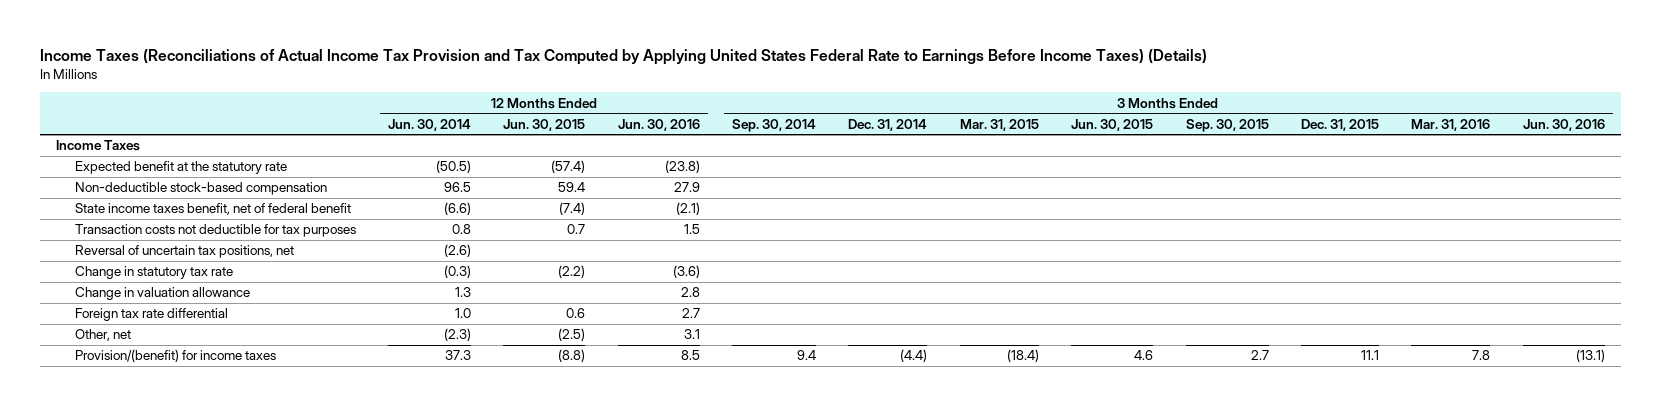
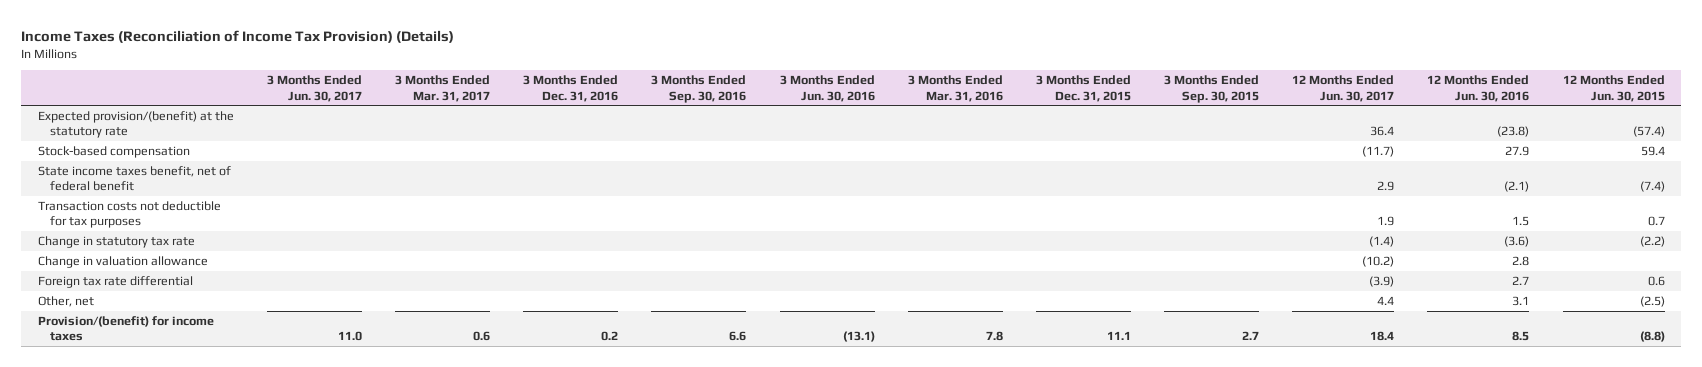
- Income Taxes (Reconciliations of Actual Income Tax Provision and Tax Computed by Applying United States Federal Rate to Earnings Before Income Taxes) (Details)
+ Income Taxes (Reconciliation of Income Tax Provision) (Details)
- | 12 Months Ended Jun. 30, 2014 | 12 Months Ended Jun. 30, 2015 | 12 Months Ended Jun. 30, 2016 | 3 Months Ended Sep. 30, 2014 | 3 Months Ended Dec. 31, 2014 | 3 Months Ended Mar. 31, 2015 | 3 Months Ended Jun. 30, 2015 | 3 Months Ended Sep. 30, 2015 | 3 Months Ended Dec. 31, 2015 | 3 Months Ended Mar. 31, 2016 | 3 Months Ended Jun. 30, 2016
+ | 3 Months Ended Jun. 30, 2017 | 3 Months Ended Mar. 31, 2017 | 3 Months Ended Dec. 31, 2016 | 3 Months Ended Sep. 30, 2016 | 3 Months Ended Jun. 30, 2016 | 3 Months Ended Mar. 31, 2016 | 3 Months Ended Dec. 31, 2015 | 3 Months Ended Sep. 30, 2015 | 12 Months Ended Jun. 30, 2017 | 12 Months Ended Jun. 30, 2016 | 12 Months Ended Jun. 30, 2015
- Income Taxes
- Expected benefit at the statutory rate | (50.5) | (57.4) | (23.8) | | | | | | | |
- Non-deductible stock-based compensation | 96.5 | 59.4 | 27.9 | | | | | | | |
+ Expected provision/(benefit) at the statutory rate | | | | | | | | | 36.4 | (23.8) | (57.4)
+ Stock-based compensation | | | | | | | | | (11.7) | 27.9 | 59.4
- Reversal of uncertain tax positions, net | (2.6) | | | | | | | | | |

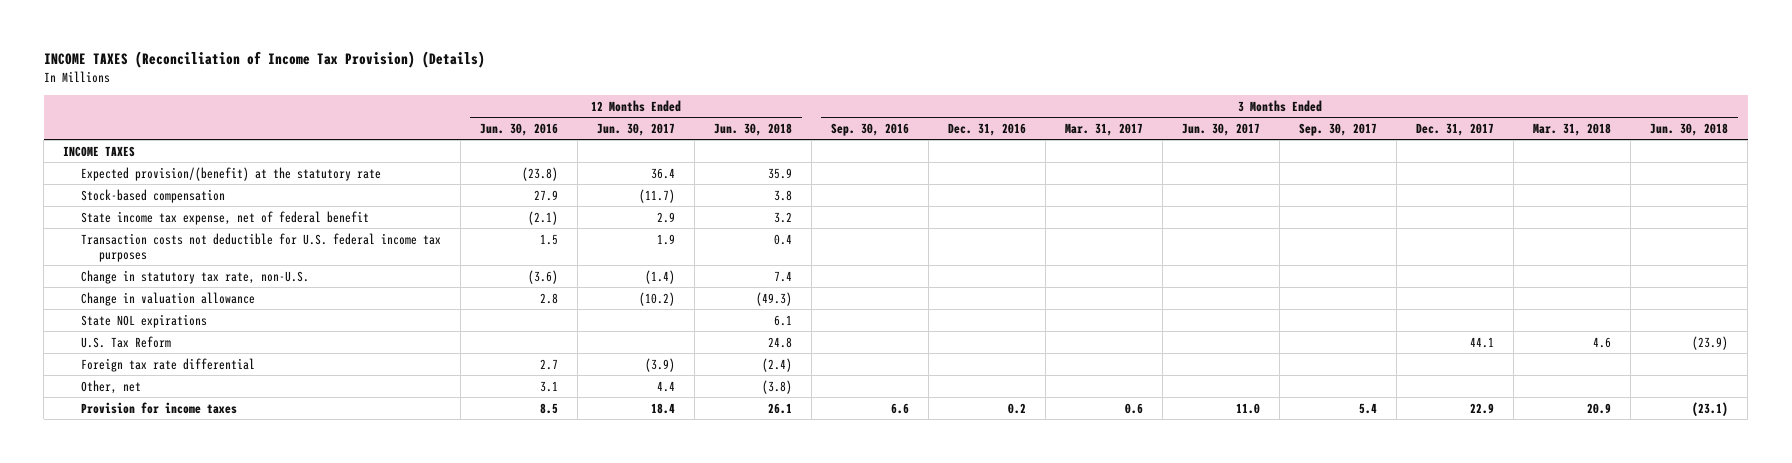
- Income Taxes (Reconciliation of Income Tax Provision) (Details)
+ INCOME TAXES (Reconciliation of Income Tax Provision) (Details)
- | 3 Months Ended Jun. 30, 2017 | 3 Months Ended Mar. 31, 2017 | 3 Months Ended Dec. 31, 2016 | 3 Months Ended Sep. 30, 2016 | 3 Months Ended Jun. 30, 2016 | 3 Months Ended Mar. 31, 2016 | 3 Months Ended Dec. 31, 2015 | 3 Months Ended Sep. 30, 2015 | 12 Months Ended Jun. 30, 2017 | 12 Months Ended Jun. 30, 2016 | 12 Months Ended Jun. 30, 2015
+ | 12 Months Ended Jun. 30, 2016 | 12 Months Ended Jun. 30, 2017 | 12 Months Ended Jun. 30, 2018 | 3 Months Ended Sep. 30, 2016 | 3 Months Ended Dec. 31, 2016 | 3 Months Ended Mar. 31, 2017 | 3 Months Ended Jun. 30, 2017 | 3 Months Ended Sep. 30, 2017 | 3 Months Ended Dec. 31, 2017 | 3 Months Ended Mar. 31, 2018 | 3 Months Ended Jun. 30, 2018
+ INCOME TAXES
- State income taxes benefit, net of federal benefit | | | | | | | | | 2.9 | (2.1) | (7.4)
- Transaction costs not deductible for tax purposes | | | | | | | | | 1.9 | 1.5 | 0.7
- Change in statutory tax rate | | | | | | | | | (1.4) | (3.6) | (2.2)
+ State income tax expense, net of federal benefit | (2.1) | 2.9 | 3.2 | | | | | | | |
+ Transaction costs not deductible for U.S. federal income tax purposes | 1.5 | 1.9 | 0.4 | | | | | | | |
+ Change in statutory tax rate, non-U.S. | (3.6) | (1.4) | 7.4 | | | | | | | |
+ State NOL expirations | | | 6.1 | | | | | | | |
+ U.S. Tax Reform | | | 24.8 | | | | | | 44.1 | 4.6 | (23.9)
- Provision/(benefit) for income taxes | 11.0 | 0.6 | 0.2 | 6.6 | (13.1) | 7.8 | 11.1 | 2.7 | 18.4 | 8.5 | (8.8)
+ Provision for income taxes | 8.5 | 18.4 | 26.1 | 6.6 | 0.2 | 0.6 | 11.0 | 5.4 | 22.9 | 20.9 | (23.1)

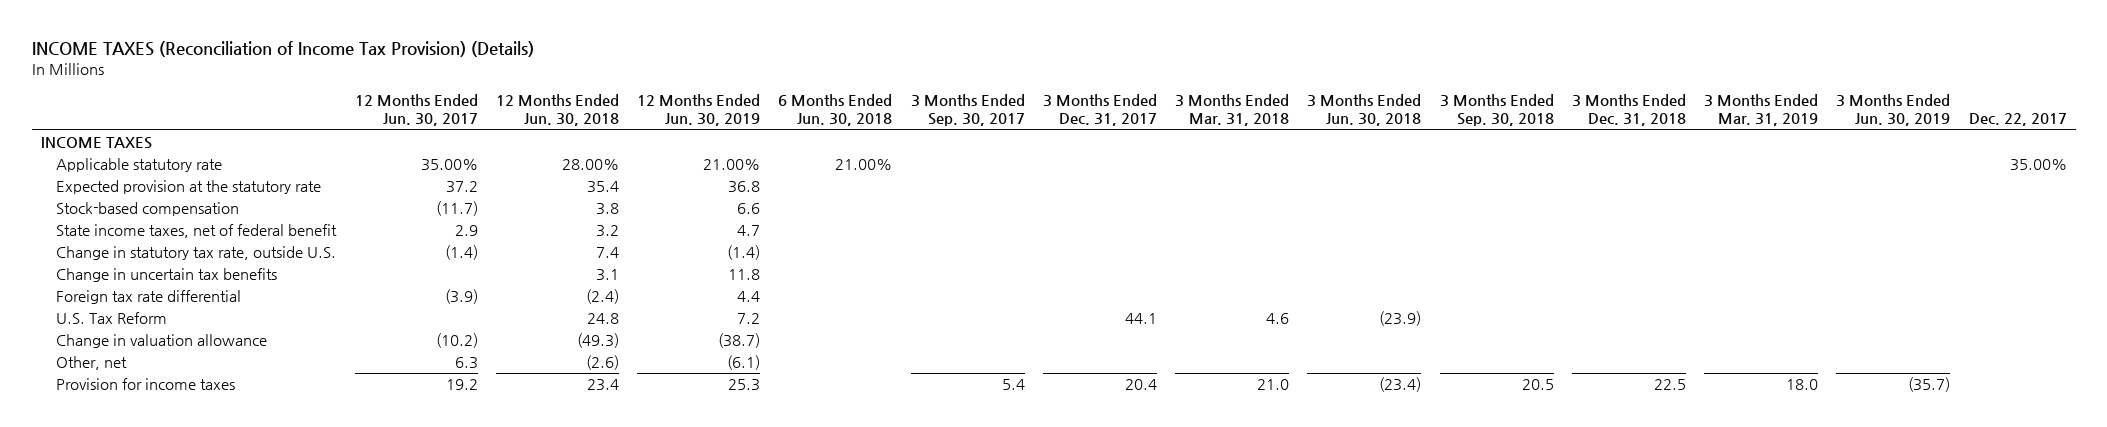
- | 12 Months Ended Jun. 30, 2016 | 12 Months Ended Jun. 30, 2017 | 12 Months Ended Jun. 30, 2018 | 3 Months Ended Sep. 30, 2016 | 3 Months Ended Dec. 31, 2016 | 3 Months Ended Mar. 31, 2017 | 3 Months Ended Jun. 30, 2017 | 3 Months Ended Sep. 30, 2017 | 3 Months Ended Dec. 31, 2017 | 3 Months Ended Mar. 31, 2018 | 3 Months Ended Jun. 30, 2018
+ | 12 Months Ended Jun. 30, 2017 | 12 Months Ended Jun. 30, 2018 | 12 Months Ended Jun. 30, 2019 | 6 Months Ended Jun. 30, 2018 | 3 Months Ended Sep. 30, 2017 | 3 Months Ended Dec. 31, 2017 | 3 Months Ended Mar. 31, 2018 | 3 Months Ended Jun. 30, 2018 | 3 Months Ended Sep. 30, 2018 | 3 Months Ended Dec. 31, 2018 | 3 Months Ended Mar. 31, 2019 | 3 Months Ended Jun. 30, 2019 | Dec. 22, 2017
- Expected provision/(benefit) at the statutory rate | (23.8) | 36.4 | 35.9 | | | | | | | |
+ Applicable statutory rate | 35.00% | 28.00% | 21.00% | 21.00% | | | | | | | | | 35.00%
+ Expected provision at the statutory rate | 37.2 | 35.4 | 36.8 | | | | | | | | | |
- State income tax expense, net of federal benefit | (2.1) | 2.9 | 3.2 | | | | | | | |
- Transaction costs not deductible for U.S. federal income tax purposes | 1.5 | 1.9 | 0.4 | | | | | | | |
- Change in statutory tax rate, non-U.S. | (3.6) | (1.4) | 7.4 | | | | | | | |
- State NOL expirations | | | 6.1 | | | | | | | |
+ State income taxes, net of federal benefit | 2.9 | 3.2 | 4.7 | | | | | | | | | |
+ Change in statutory tax rate, outside U.S. | (1.4) | 7.4 | (1.4) | | | | | | | | | |
+ Change in uncertain tax benefits | | 3.1 | 11.8 | | | | | | | | | |
- Other, net | 3.1 | 4.4 | (3.8) | | | | | | | |
- Provision for income taxes | 8.5 | 18.4 | 26.1 | 6.6 | 0.2 | 0.6 | 11.0 | 5.4 | 22.9 | 20.9 | (23.1)
moved down: U.S. Tax Reform | | 24.8 | 7.2 | | | 44.1 | 4.6 | (23.9) | | | | |
moved down: Change in valuation allowance | (10.2) | (49.3) | (38.7) | | | | | | | | | |
+ Other, net | 6.3 | (2.6) | (6.1) | | | | | | | | | |
+ Provision for income taxes | 19.2 | 23.4 | 25.3 | | 5.4 | 20.4 | 21.0 | (23.4) | 20.5 | 22.5 | 18.0 | (35.7) |

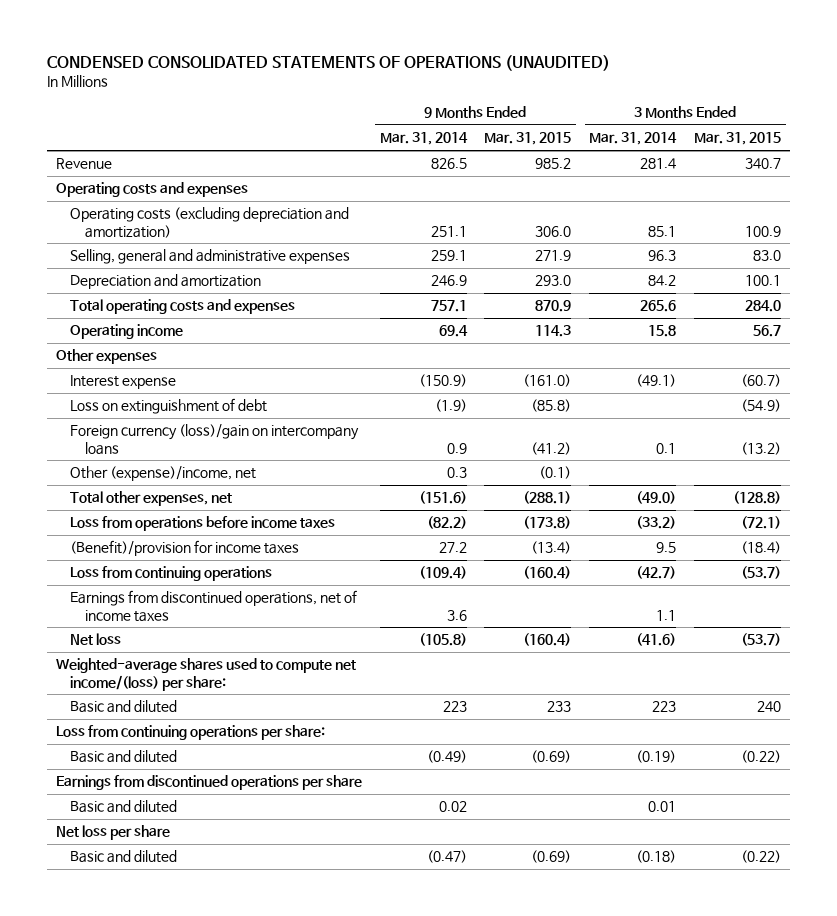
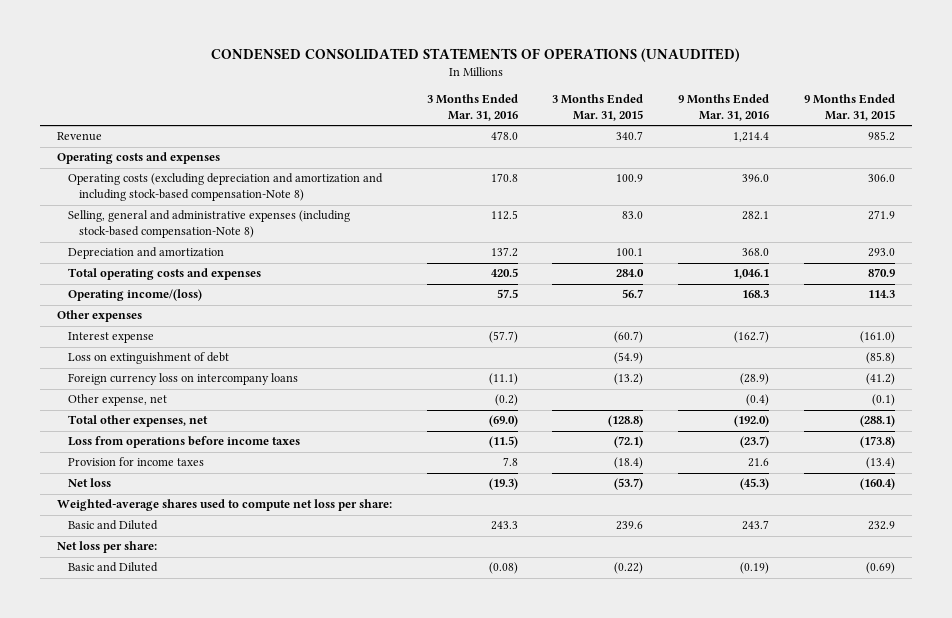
- | 9 Months Ended Mar. 31, 2014 | 9 Months Ended Mar. 31, 2015 | 3 Months Ended Mar. 31, 2014 | 3 Months Ended Mar. 31, 2015
+ | 3 Months Ended Mar. 31, 2016 | 3 Months Ended Mar. 31, 2015 | 9 Months Ended Mar. 31, 2016 | 9 Months Ended Mar. 31, 2015
- Operating costs (excluding depreciation and amortization) | 251.1 | 306.0 | 85.1 | 100.9
- Selling, general and administrative expenses | 259.1 | 271.9 | 96.3 | 83.0
+ Operating costs (excluding depreciation and amortization and including stock-based compensation-Note 8) | 170.8 | 100.9 | 396.0 | 306.0
+ Selling, general and administrative expenses (including stock-based compensation-Note 8) | 112.5 | 83.0 | 282.1 | 271.9
- Operating income | 69.4 | 114.3 | 15.8 | 56.7
+ Operating income/(loss) | 57.5 | 56.7 | 168.3 | 114.3
- Foreign currency (loss)/gain on intercompany loans | 0.9 | (41.2) | 0.1 | (13.2)
- Other (expense)/income, net | 0.3 | (0.1) | |
+ Foreign currency loss on intercompany loans | (11.1) | (13.2) | (28.9) | (41.2)
+ Other expense, net | (0.2) | | (0.4) | (0.1)
- (Benefit)/provision for income taxes | 27.2 | (13.4) | 9.5 | (18.4)
- Loss from continuing operations | (109.4) | (160.4) | (42.7) | (53.7)
- Earnings from discontinued operations, net of income taxes | 3.6 | | 1.1 |
+ Provision for income taxes | 7.8 | (18.4) | 21.6 | (13.4)
- Weighted-average shares used to compute net income/(loss) per share:
- Basic and diluted | 223 | 233 | 223 | 240
- Loss from continuing operations per share:
- Basic and diluted | (0.49) | (0.69) | (0.19) | (0.22)
- Earnings from discontinued operations per share
- Basic and diluted | 0.02 | | 0.01 |
- Net loss per share
- Basic and diluted | (0.47) | (0.69) | (0.18) | (0.22)
+ Weighted-average shares used to compute net loss per share:
+ Basic and Diluted | 243.3 | 239.6 | 243.7 | 232.9
+ Net loss per share:
+ Basic and Diluted | (0.08) | (0.22) | (0.19) | (0.69)

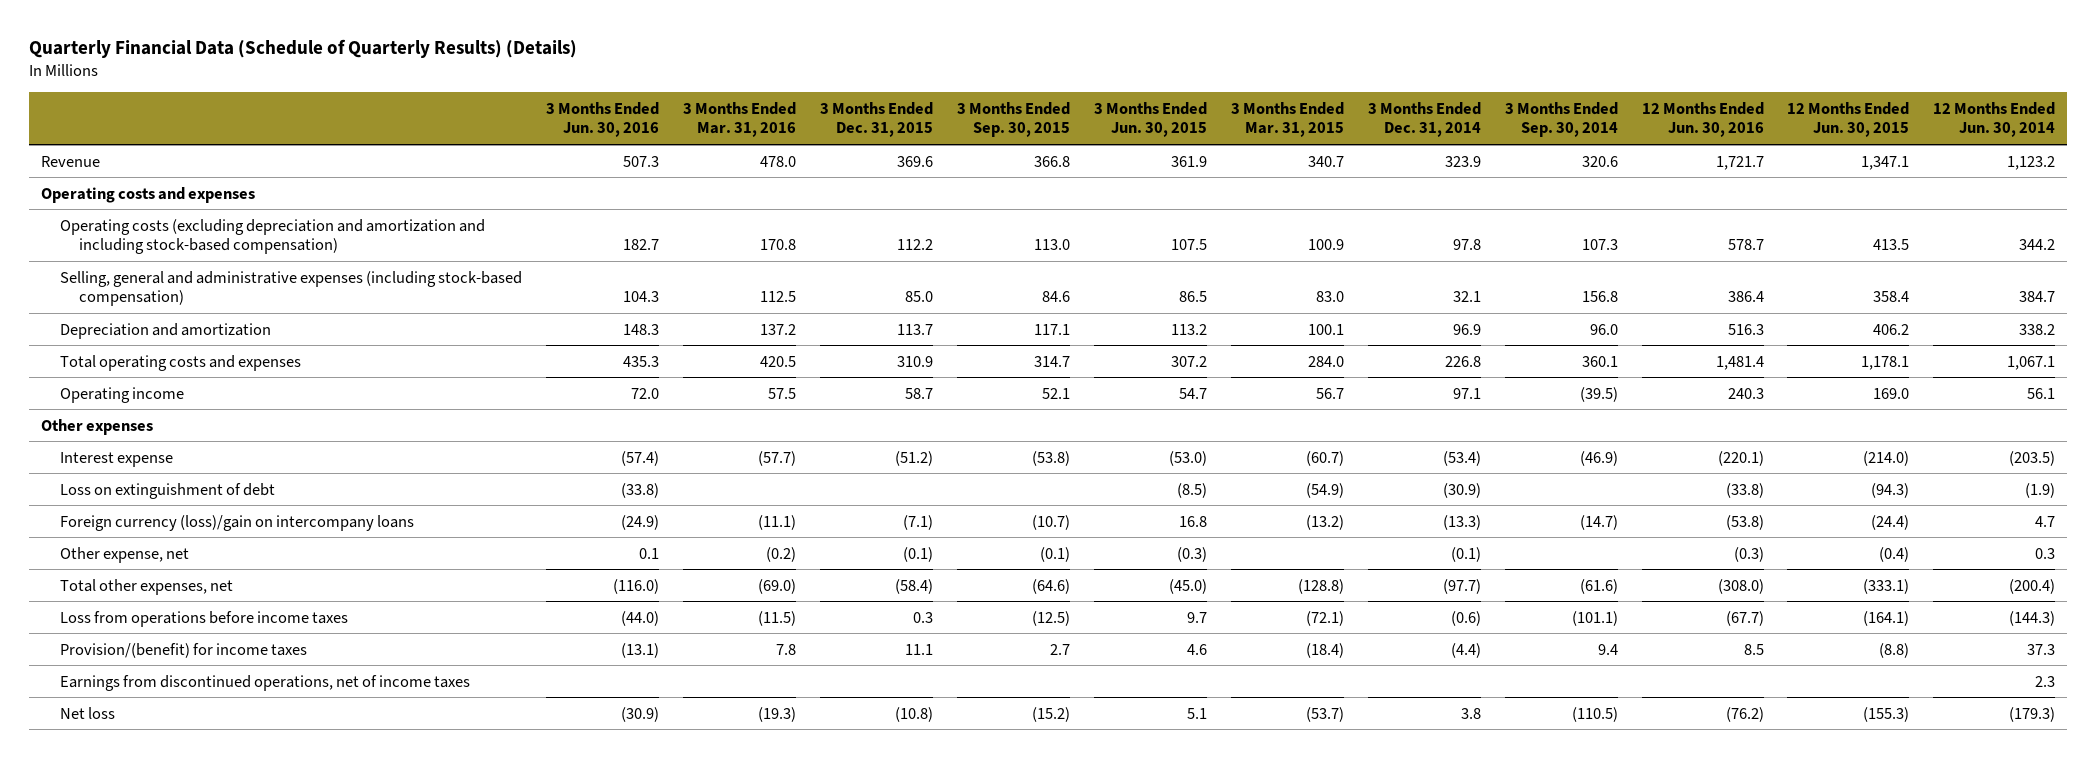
- CONDENSED CONSOLIDATED STATEMENTS OF OPERATIONS (UNAUDITED)
+ Quarterly Financial Data (Schedule of Quarterly Results) (Details)
- | 3 Months Ended Mar. 31, 2016 | 3 Months Ended Mar. 31, 2015 | 9 Months Ended Mar. 31, 2016 | 9 Months Ended Mar. 31, 2015
+ | 3 Months Ended Jun. 30, 2016 | 3 Months Ended Mar. 31, 2016 | 3 Months Ended Dec. 31, 2015 | 3 Months Ended Sep. 30, 2015 | 3 Months Ended Jun. 30, 2015 | 3 Months Ended Mar. 31, 2015 | 3 Months Ended Dec. 31, 2014 | 3 Months Ended Sep. 30, 2014 | 12 Months Ended Jun. 30, 2016 | 12 Months Ended Jun. 30, 2015 | 12 Months Ended Jun. 30, 2014
- Operating costs (excluding depreciation and amortization and including stock-based compensation-Note 8) | 170.8 | 100.9 | 396.0 | 306.0
- Selling, general and administrative expenses (including stock-based compensation-Note 8) | 112.5 | 83.0 | 282.1 | 271.9
+ Operating costs (excluding depreciation and amortization and including stock-based compensation) | 182.7 | 170.8 | 112.2 | 113.0 | 107.5 | 100.9 | 97.8 | 107.3 | 578.7 | 413.5 | 344.2
+ Selling, general and administrative expenses (including stock-based compensation) | 104.3 | 112.5 | 85.0 | 84.6 | 86.5 | 83.0 | 32.1 | 156.8 | 386.4 | 358.4 | 384.7
- Operating income/(loss) | 57.5 | 56.7 | 168.3 | 114.3
+ Operating income | 72.0 | 57.5 | 58.7 | 52.1 | 54.7 | 56.7 | 97.1 | (39.5) | 240.3 | 169.0 | 56.1
- Foreign currency loss on intercompany loans | (11.1) | (13.2) | (28.9) | (41.2)
+ Foreign currency (loss)/gain on intercompany loans | (24.9) | (11.1) | (7.1) | (10.7) | 16.8 | (13.2) | (13.3) | (14.7) | (53.8) | (24.4) | 4.7
- Provision for income taxes | 7.8 | (18.4) | 21.6 | (13.4)
+ Provision/(benefit) for income taxes | (13.1) | 7.8 | 11.1 | 2.7 | 4.6 | (18.4) | (4.4) | 9.4 | 8.5 | (8.8) | 37.3
+ Earnings from discontinued operations, net of income taxes | | | | | | | | | | | 2.3
- Weighted-average shares used to compute net loss per share:
- Basic and Diluted | 243.3 | 239.6 | 243.7 | 232.9
- Net loss per share:
- Basic and Diluted | (0.08) | (0.22) | (0.19) | (0.69)

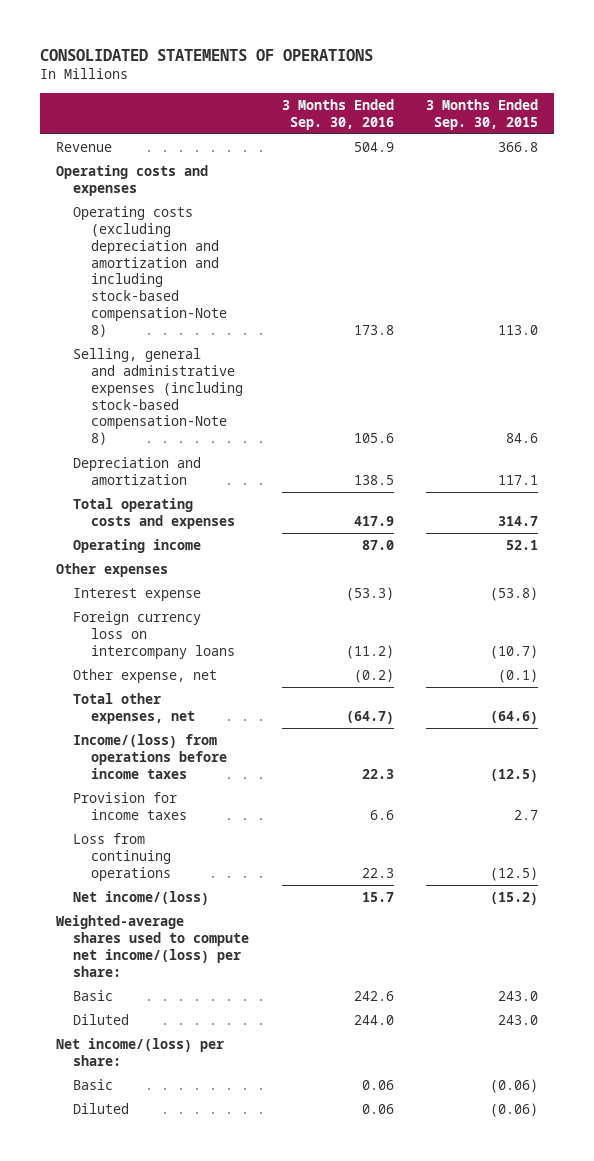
- Quarterly Financial Data (Schedule of Quarterly Results) (Details)
+ CONSOLIDATED STATEMENTS OF OPERATIONS
- | 3 Months Ended Jun. 30, 2016 | 3 Months Ended Mar. 31, 2016 | 3 Months Ended Dec. 31, 2015 | 3 Months Ended Sep. 30, 2015 | 3 Months Ended Jun. 30, 2015 | 3 Months Ended Mar. 31, 2015 | 3 Months Ended Dec. 31, 2014 | 3 Months Ended Sep. 30, 2014 | 12 Months Ended Jun. 30, 2016 | 12 Months Ended Jun. 30, 2015 | 12 Months Ended Jun. 30, 2014
+ | 3 Months Ended Sep. 30, 2016 | 3 Months Ended Sep. 30, 2015
- Operating costs (excluding depreciation and amortization and including stock-based compensation) | 182.7 | 170.8 | 112.2 | 113.0 | 107.5 | 100.9 | 97.8 | 107.3 | 578.7 | 413.5 | 344.2
- Selling, general and administrative expenses (including stock-based compensation) | 104.3 | 112.5 | 85.0 | 84.6 | 86.5 | 83.0 | 32.1 | 156.8 | 386.4 | 358.4 | 384.7
+ Operating costs (excluding depreciation and amortization and including stock-based compensation-Note 8) | 173.8 | 113.0
+ Selling, general and administrative expenses (including stock-based compensation-Note 8) | 105.6 | 84.6
- Loss on extinguishment of debt | (33.8) | | | | (8.5) | (54.9) | (30.9) | | (33.8) | (94.3) | (1.9)
- Foreign currency (loss)/gain on intercompany loans | (24.9) | (11.1) | (7.1) | (10.7) | 16.8 | (13.2) | (13.3) | (14.7) | (53.8) | (24.4) | 4.7
+ Foreign currency loss on intercompany loans | (11.2) | (10.7)
- Loss from operations before income taxes | (44.0) | (11.5) | 0.3 | (12.5) | 9.7 | (72.1) | (0.6) | (101.1) | (67.7) | (164.1) | (144.3)
- Provision/(benefit) for income taxes | (13.1) | 7.8 | 11.1 | 2.7 | 4.6 | (18.4) | (4.4) | 9.4 | 8.5 | (8.8) | 37.3
- Earnings from discontinued operations, net of income taxes | | | | | | | | | | | 2.3
- Net loss | (30.9) | (19.3) | (10.8) | (15.2) | 5.1 | (53.7) | 3.8 | (110.5) | (76.2) | (155.3) | (179.3)
+ Income/(loss) from operations before income taxes | 22.3 | (12.5)
+ Provision for income taxes | 6.6 | 2.7
+ Loss from continuing operations | 22.3 | (12.5)
+ Net income/(loss) | 15.7 | (15.2)
+ Weighted-average shares used to compute net income/(loss) per share:
+ Basic | 242.6 | 243.0
+ Diluted | 244.0 | 243.0
+ Net income/(loss) per share:
+ Basic | 0.06 | (0.06)
+ Diluted | 0.06 | (0.06)

